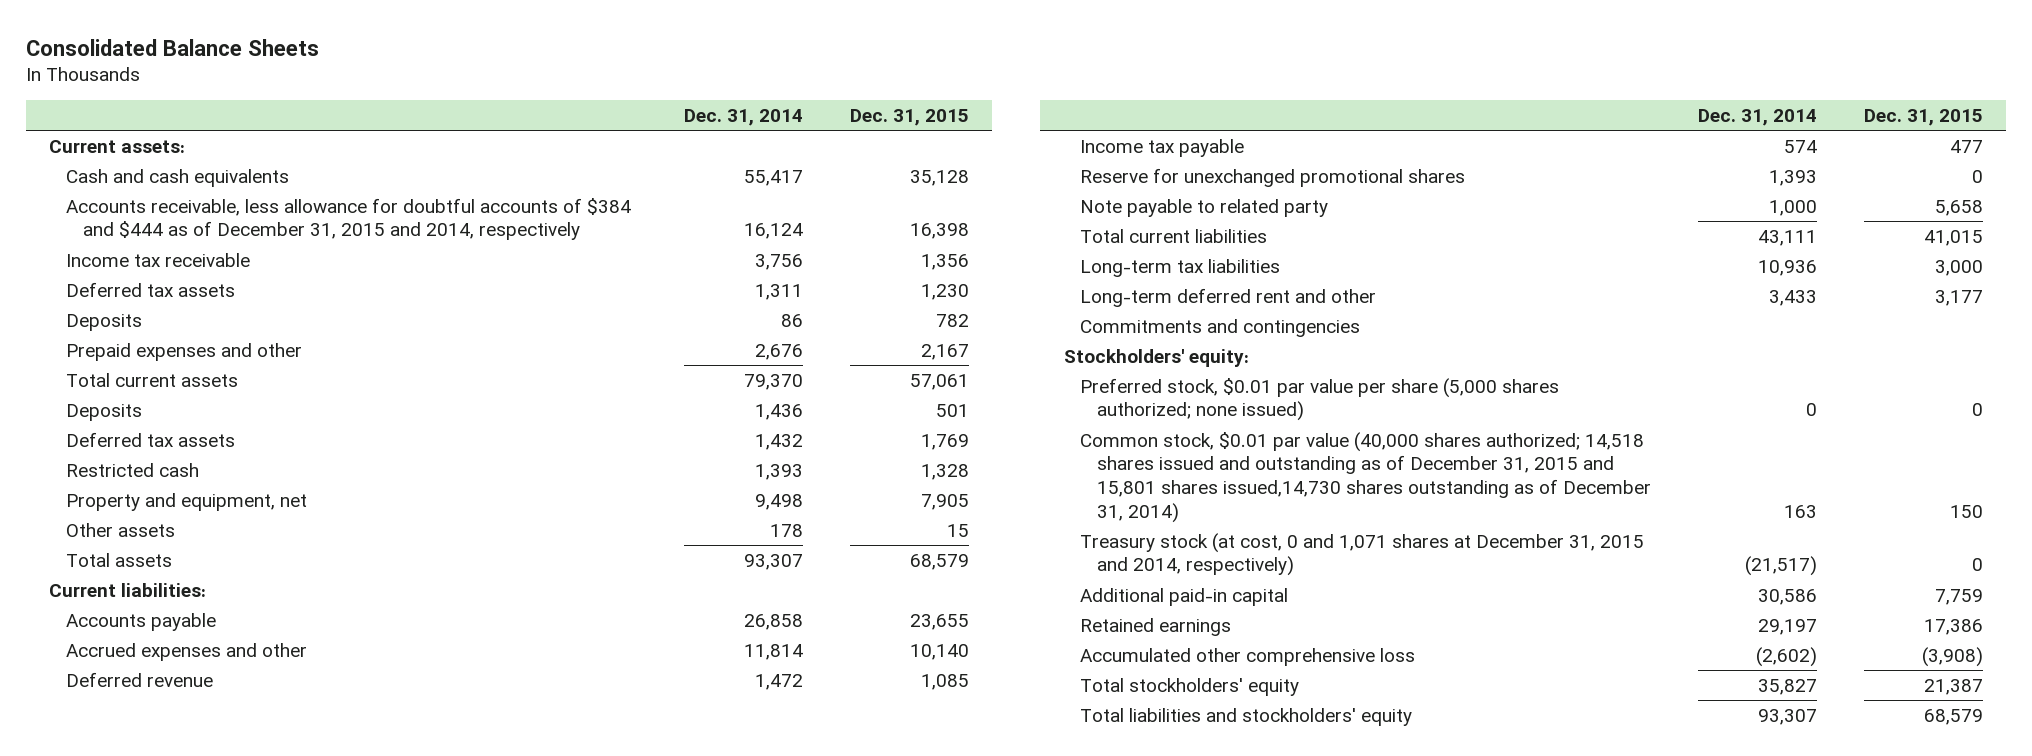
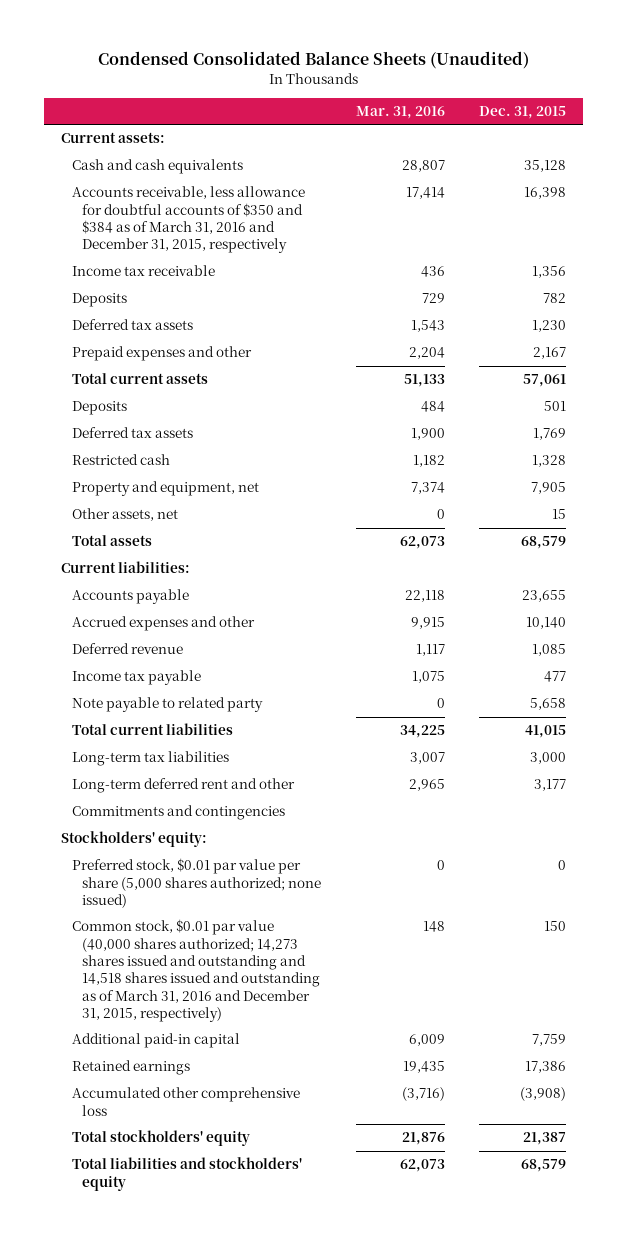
- Consolidated Balance Sheets
+ Condensed Consolidated Balance Sheets (Unaudited)
- | Dec. 31, 2014 | Dec. 31, 2015
+ | Mar. 31, 2016 | Dec. 31, 2015
- Accounts receivable, less allowance for doubtful accounts of $384 and $444 as of December 31, 2015 and 2014, respectively | 16,124 | 16,398
+ Accounts receivable, less allowance for doubtful accounts of $350 and $384 as of March 31, 2016 and December 31, 2015, respectively | 17,414 | 16,398
moved down: Deferred tax assets | 1,543 | 1,230
- Other assets | 178 | 15
+ Other assets, net | 0 | 15
- Reserve for unexchanged promotional shares | 1,393 | 0
- Common stock, $0.01 par value (40,000 shares authorized; 14,518 shares issued and outstanding as of December 31, 2015 and 15,801 shares issued,14,730 shares outstanding as of December 31, 2014) | 163 | 150
- Treasury stock (at cost, 0 and 1,071 shares at December 31, 2015 and 2014, respectively) | (21,517) | 0
+ Common stock, $0.01 par value (40,000 shares authorized; 14,273 shares issued and outstanding and 14,518 shares issued and outstanding as of March 31, 2016 and December 31, 2015, respectively) | 148 | 150

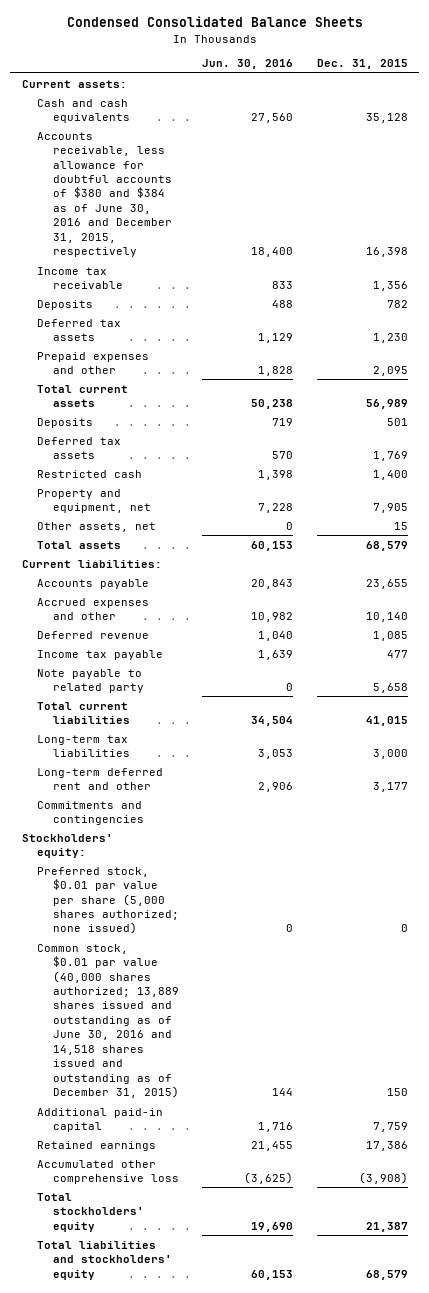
- Condensed Consolidated Balance Sheets (Unaudited)
+ Condensed Consolidated Balance Sheets
- | Mar. 31, 2016 | Dec. 31, 2015
+ | Jun. 30, 2016 | Dec. 31, 2015
- Accounts receivable, less allowance for doubtful accounts of $350 and $384 as of March 31, 2016 and December 31, 2015, respectively | 17,414 | 16,398
+ Accounts receivable, less allowance for doubtful accounts of $380 and $384 as of June 30, 2016 and December 31, 2015, respectively | 18,400 | 16,398
- Prepaid expenses and other | 2,204 | 2,167
- Total current assets | 51,133 | 57,061
+ Prepaid expenses and other | 1,828 | 2,095
+ Total current assets | 50,238 | 56,989
- Restricted cash | 1,182 | 1,328
+ Restricted cash | 1,398 | 1,400
- Common stock, $0.01 par value (40,000 shares authorized; 14,273 shares issued and outstanding and 14,518 shares issued and outstanding as of March 31, 2016 and December 31, 2015, respectively) | 148 | 150
+ Common stock, $0.01 par value (40,000 shares authorized; 13,889 shares issued and outstanding as of June 30, 2016 and 14,518 shares issued and outstanding as of December 31, 2015) | 144 | 150

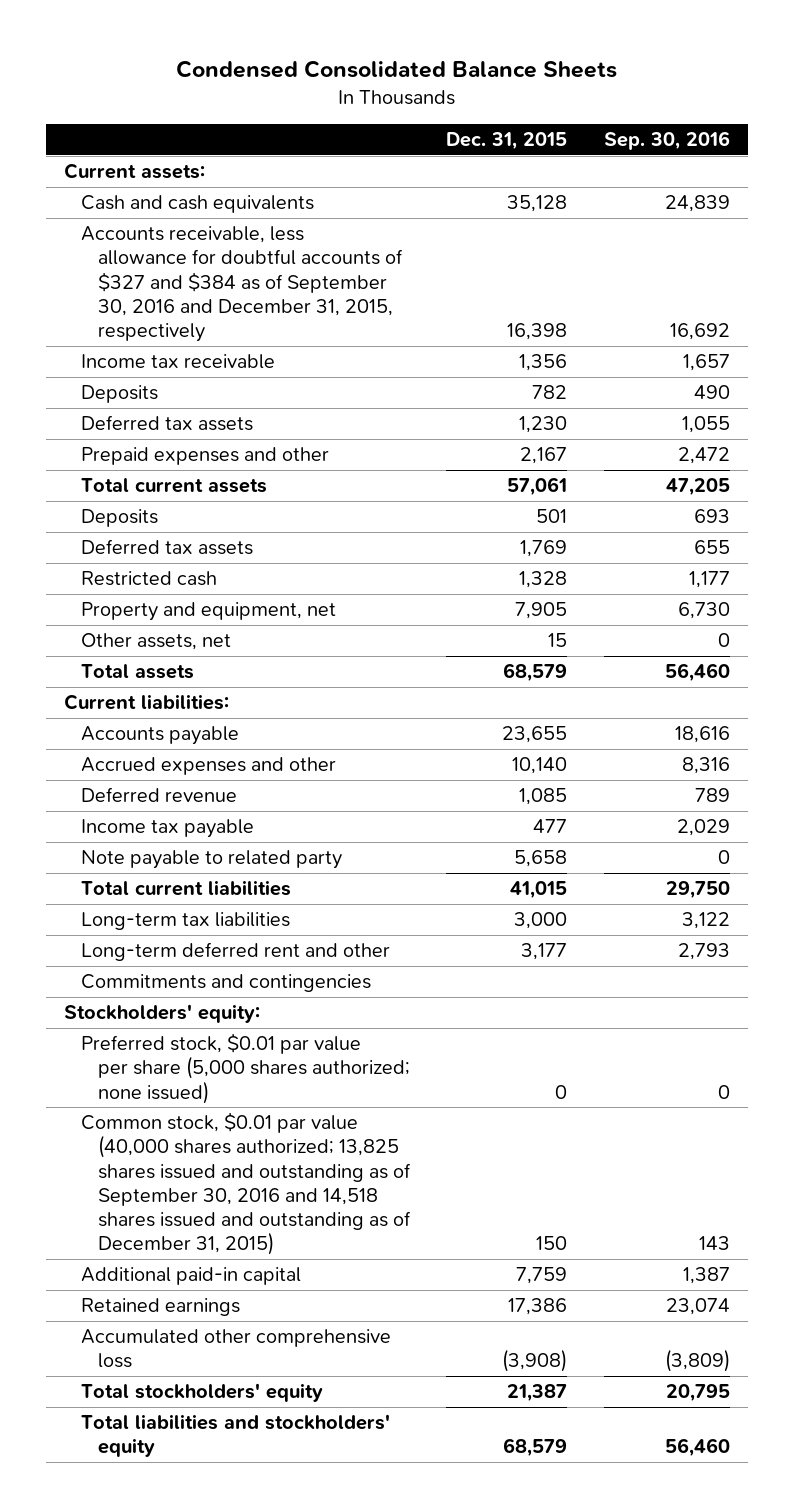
- | Jun. 30, 2016 | Dec. 31, 2015
+ | Dec. 31, 2015 | Sep. 30, 2016
- Accounts receivable, less allowance for doubtful accounts of $380 and $384 as of June 30, 2016 and December 31, 2015, respectively | 18,400 | 16,398
+ Accounts receivable, less allowance for doubtful accounts of $327 and $384 as of September 30, 2016 and December 31, 2015, respectively | 16,398 | 16,692
- Prepaid expenses and other | 1,828 | 2,095
- Total current assets | 50,238 | 56,989
+ Prepaid expenses and other | 2,167 | 2,472
+ Total current assets | 57,061 | 47,205
- Restricted cash | 1,398 | 1,400
+ Restricted cash | 1,328 | 1,177
- Common stock, $0.01 par value (40,000 shares authorized; 13,889 shares issued and outstanding as of June 30, 2016 and 14,518 shares issued and outstanding as of December 31, 2015) | 144 | 150
+ Common stock, $0.01 par value (40,000 shares authorized; 13,825 shares issued and outstanding as of September 30, 2016 and 14,518 shares issued and outstanding as of December 31, 2015) | 150 | 143

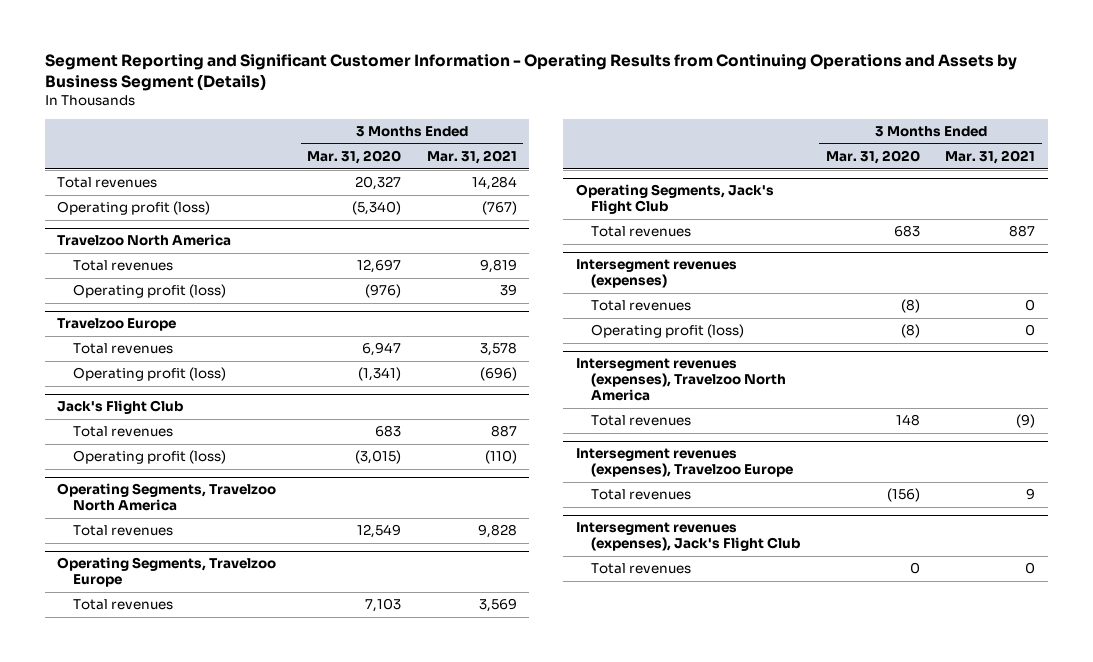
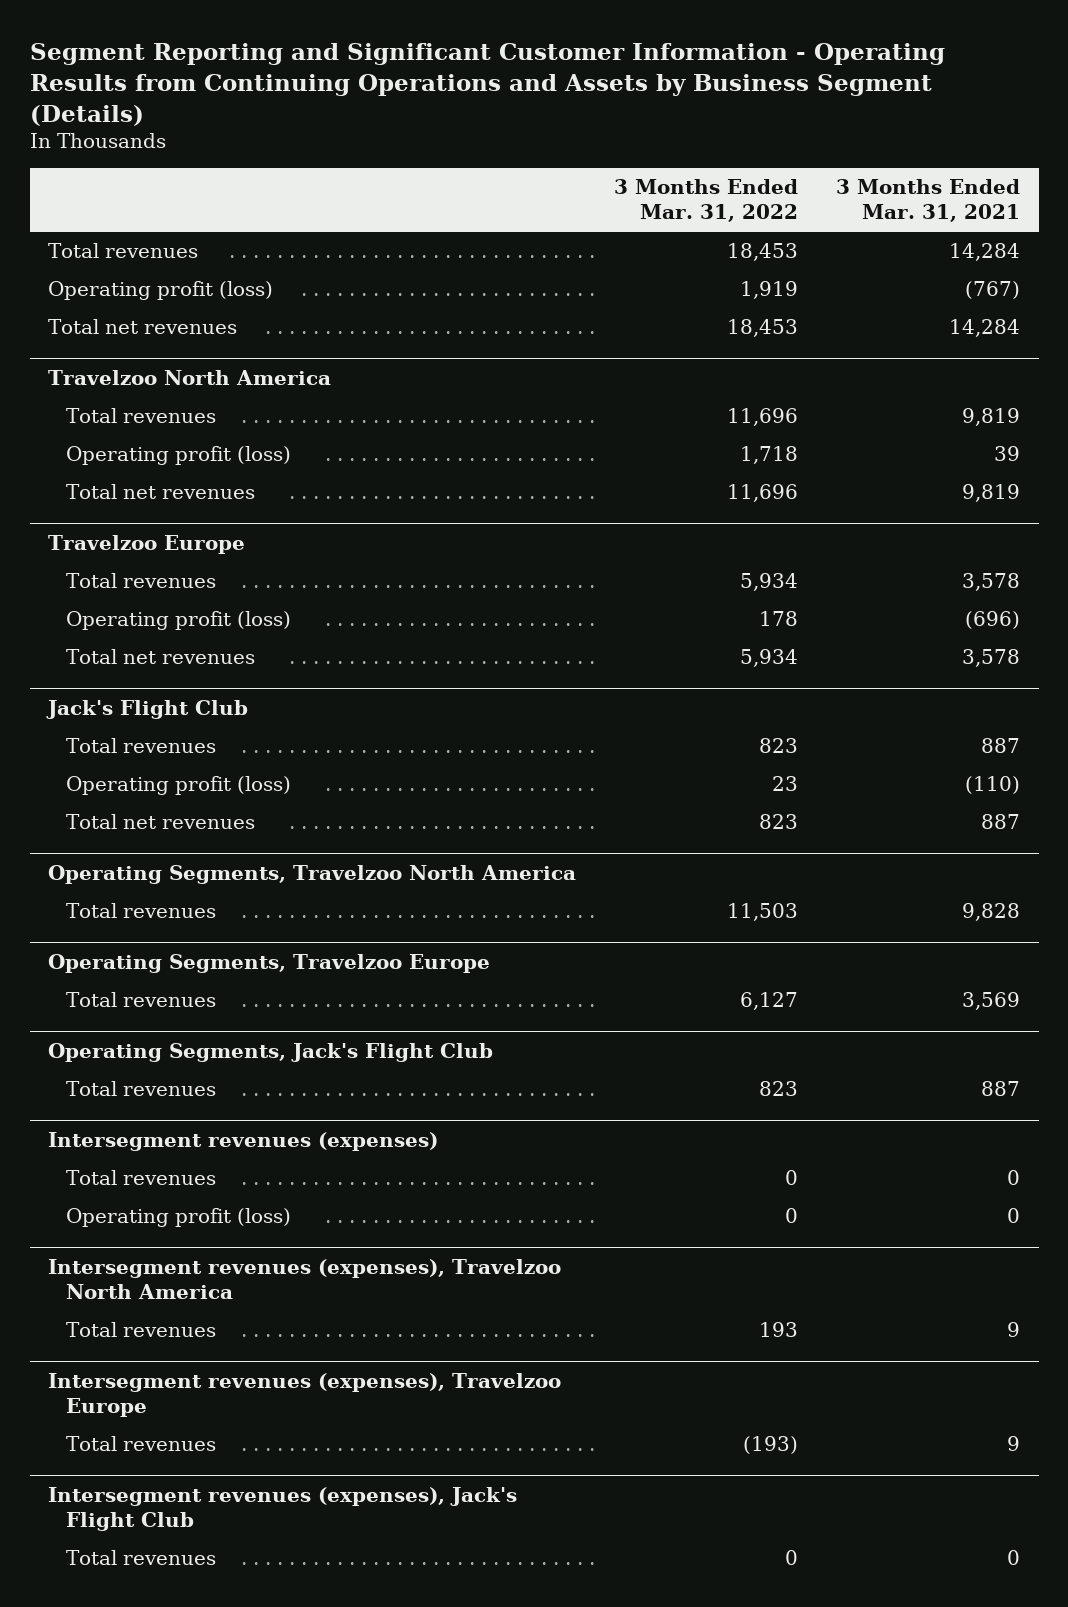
- | 3 Months Ended Mar. 31, 2020 | 3 Months Ended Mar. 31, 2021
+ | 3 Months Ended Mar. 31, 2022 | 3 Months Ended Mar. 31, 2021
+ Total net revenues | 18,453 | 14,284
@ Travelzoo North America
+ Total net revenues | 11,696 | 9,819
@ Travelzoo Europe
+ Total net revenues | 5,934 | 3,578
@ Jack's Flight Club
+ Total net revenues | 823 | 887
@ Intersegment revenues (expenses), Travelzoo North America
- Total revenues | 148 | (9)
+ Total revenues | 193 | 9

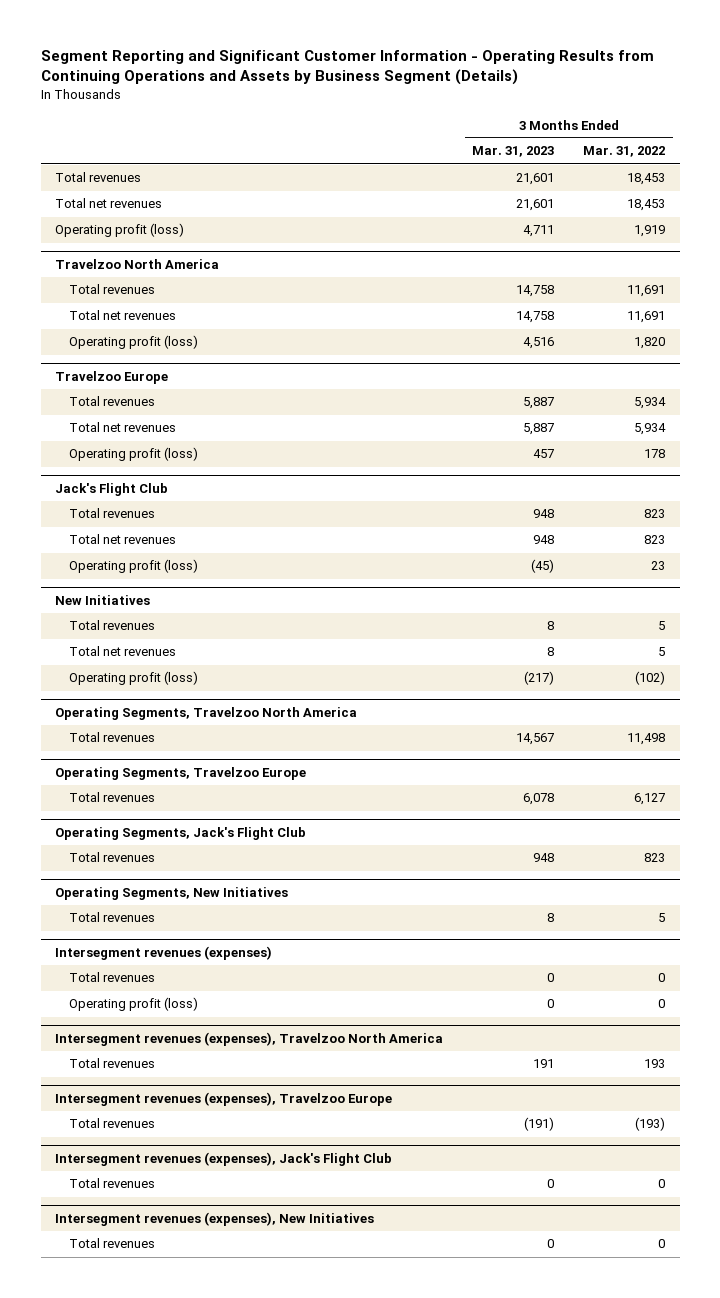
- | 3 Months Ended Mar. 31, 2022 | 3 Months Ended Mar. 31, 2021
+ | 3 Months Ended Mar. 31, 2023 | 3 Months Ended Mar. 31, 2022
moved down: Operating profit (loss) | 4,711 | 1,919
@ Travelzoo North America
- Total revenues | 11,696 | 9,819
- Operating profit (loss) | 1,718 | 39
- Total net revenues | 11,696 | 9,819
+ Total revenues | 14,758 | 11,691
+ Total net revenues | 14,758 | 11,691
+ Operating profit (loss) | 4,516 | 1,820
@ Travelzoo Europe
moved down: Operating profit (loss) | 457 | 178
@ Jack's Flight Club
moved down: Operating profit (loss) | (45) | 23
+ New Initiatives
+ Total revenues | 8 | 5
+ Total net revenues | 8 | 5
+ Operating profit (loss) | (217) | (102)
@ Operating Segments, Travelzoo North America
- Total revenues | 11,503 | 9,828
+ Total revenues | 14,567 | 11,498
+ Operating Segments, New Initiatives
+ Total revenues | 8 | 5
+ Intersegment revenues (expenses), New Initiatives
+ Total revenues | 0 | 0

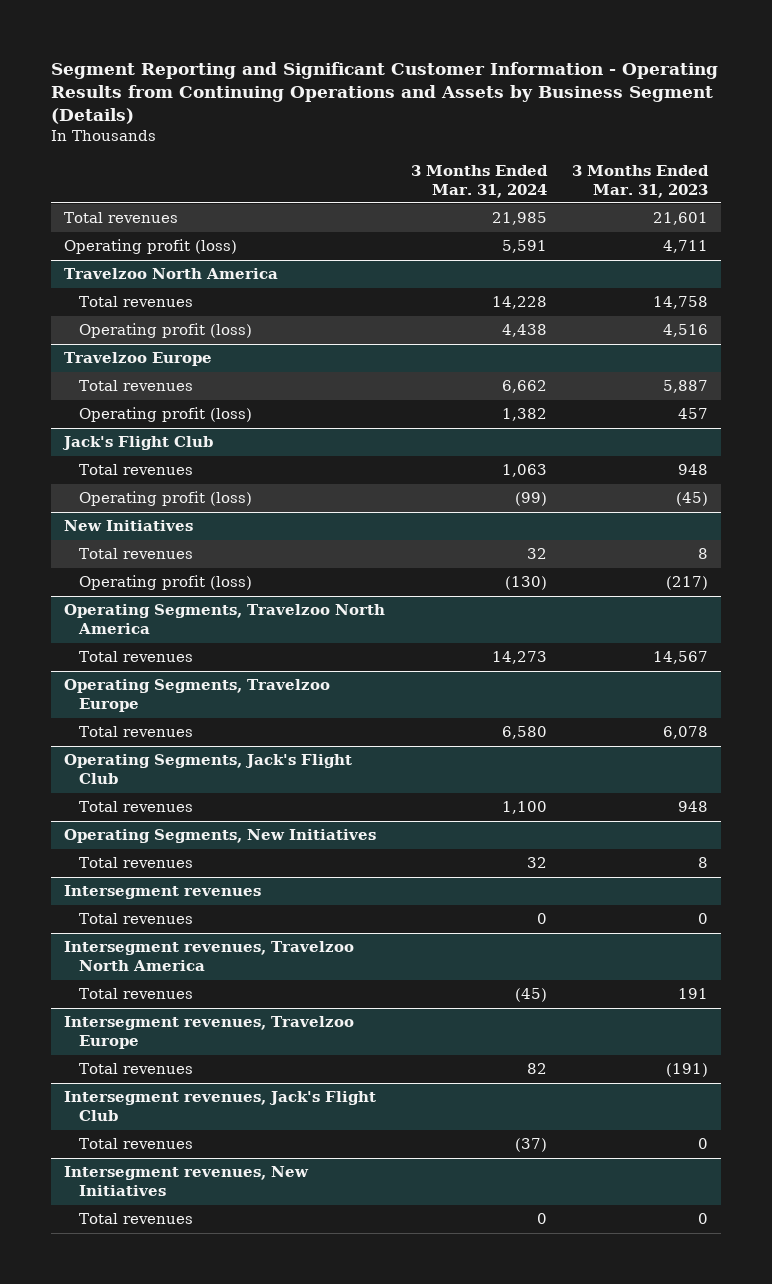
- | 3 Months Ended Mar. 31, 2023 | 3 Months Ended Mar. 31, 2022
+ | 3 Months Ended Mar. 31, 2024 | 3 Months Ended Mar. 31, 2023
- Total net revenues | 21,601 | 18,453
@ Travelzoo North America
- Total net revenues | 14,758 | 11,691
@ Travelzoo Europe
- Total net revenues | 5,887 | 5,934
@ Jack's Flight Club
- Total net revenues | 948 | 823
@ New Initiatives
- Total net revenues | 8 | 5
- Intersegment revenues (expenses)
+ Intersegment revenues
- Operating profit (loss) | 0 | 0
- Intersegment revenues (expenses), Travelzoo North America
+ Intersegment revenues, Travelzoo North America
- Intersegment revenues (expenses), Travelzoo Europe
+ Intersegment revenues, Travelzoo Europe
- Intersegment revenues (expenses), Jack's Flight Club
+ Intersegment revenues, Jack's Flight Club
- Intersegment revenues (expenses), New Initiatives
+ Intersegment revenues, New Initiatives

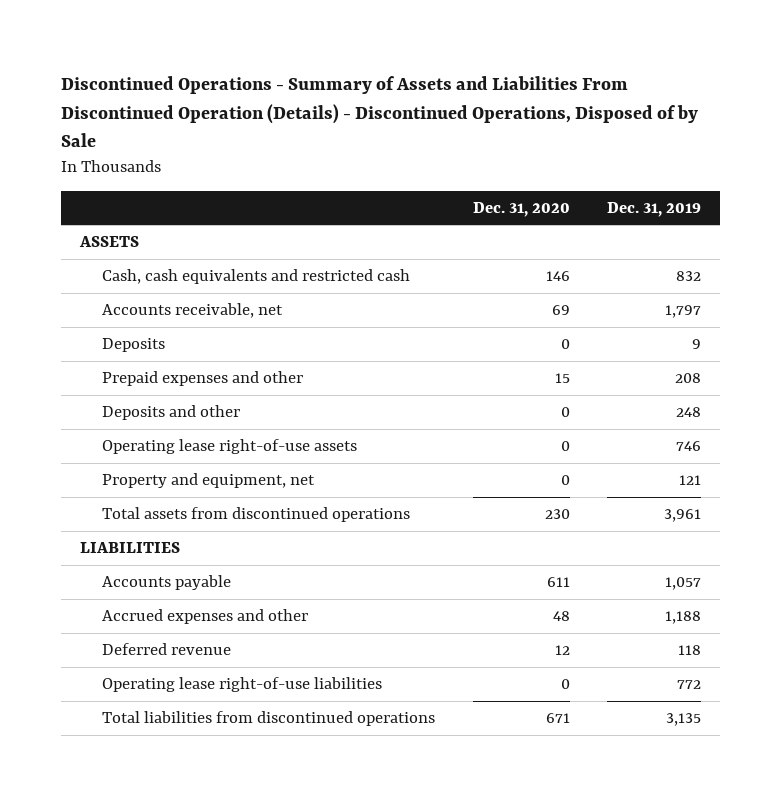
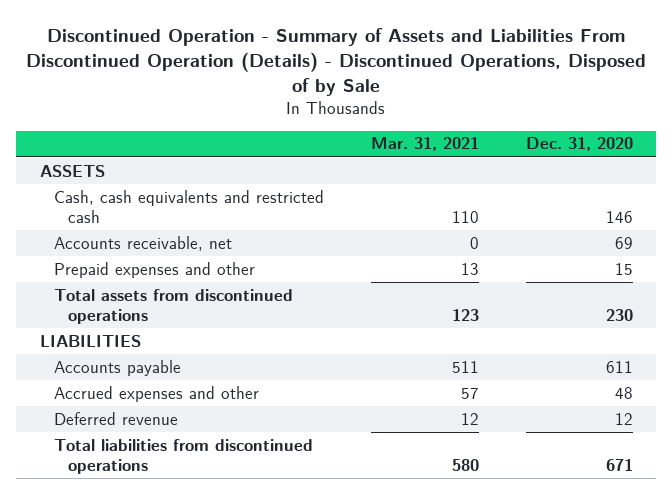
- Discontinued Operations - Summary of Assets and Liabilities From Discontinued Operation (Details) - Discontinued Operations, Disposed of by Sale
+ Discontinued Operation - Summary of Assets and Liabilities From Discontinued Operation (Details) - Discontinued Operations, Disposed of by Sale
- | Dec. 31, 2020 | Dec. 31, 2019
+ | Mar. 31, 2021 | Dec. 31, 2020
- Deposits | 0 | 9
- Deposits and other | 0 | 248
- Operating lease right-of-use assets | 0 | 746
- Property and equipment, net | 0 | 121
- Operating lease right-of-use liabilities | 0 | 772

